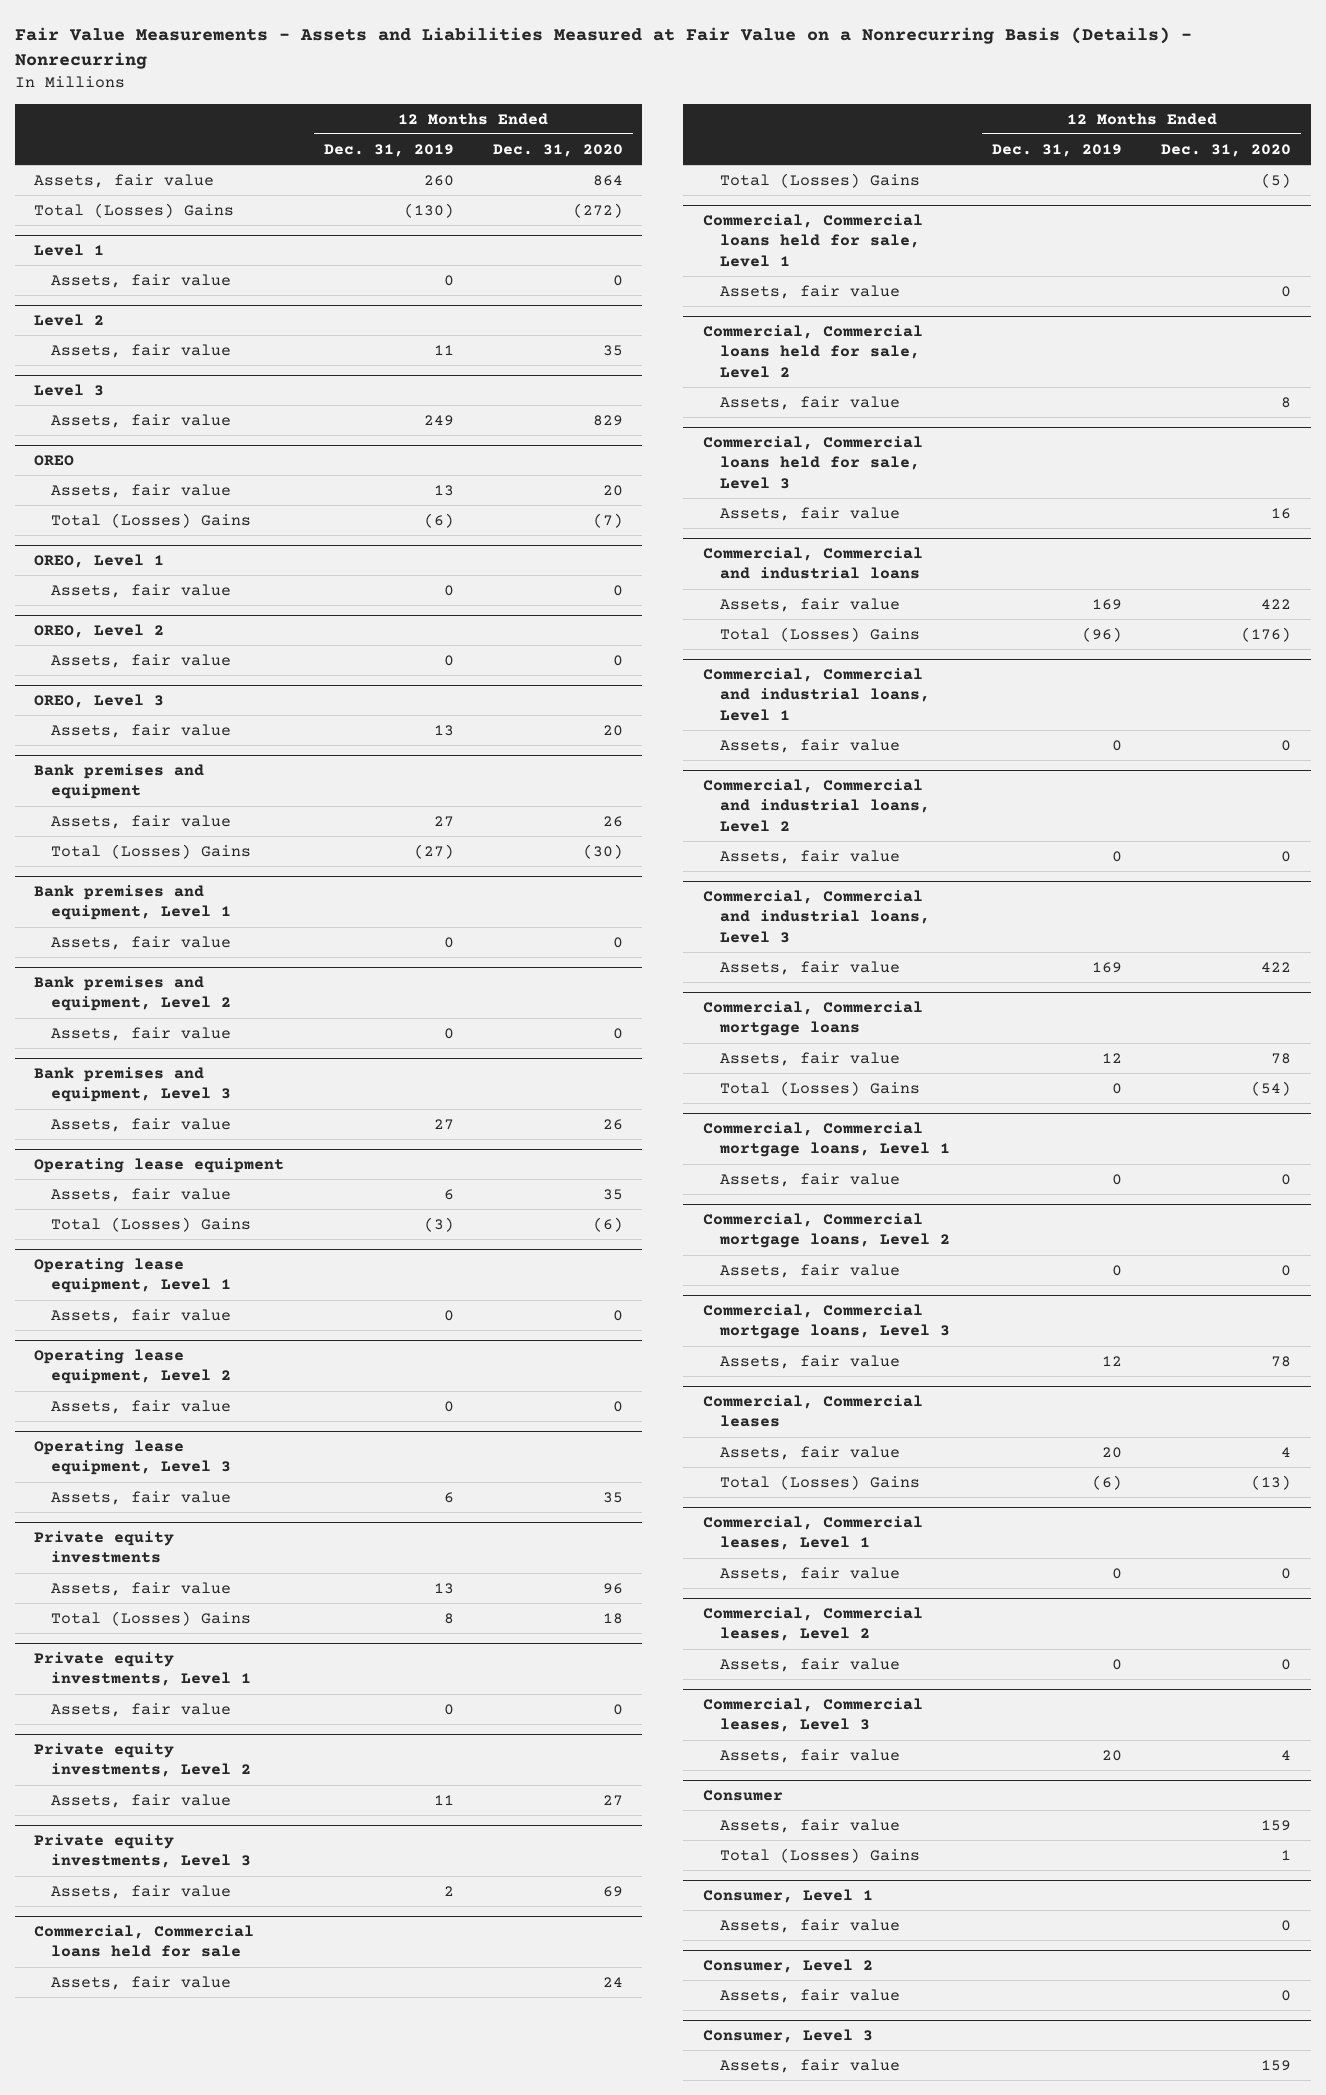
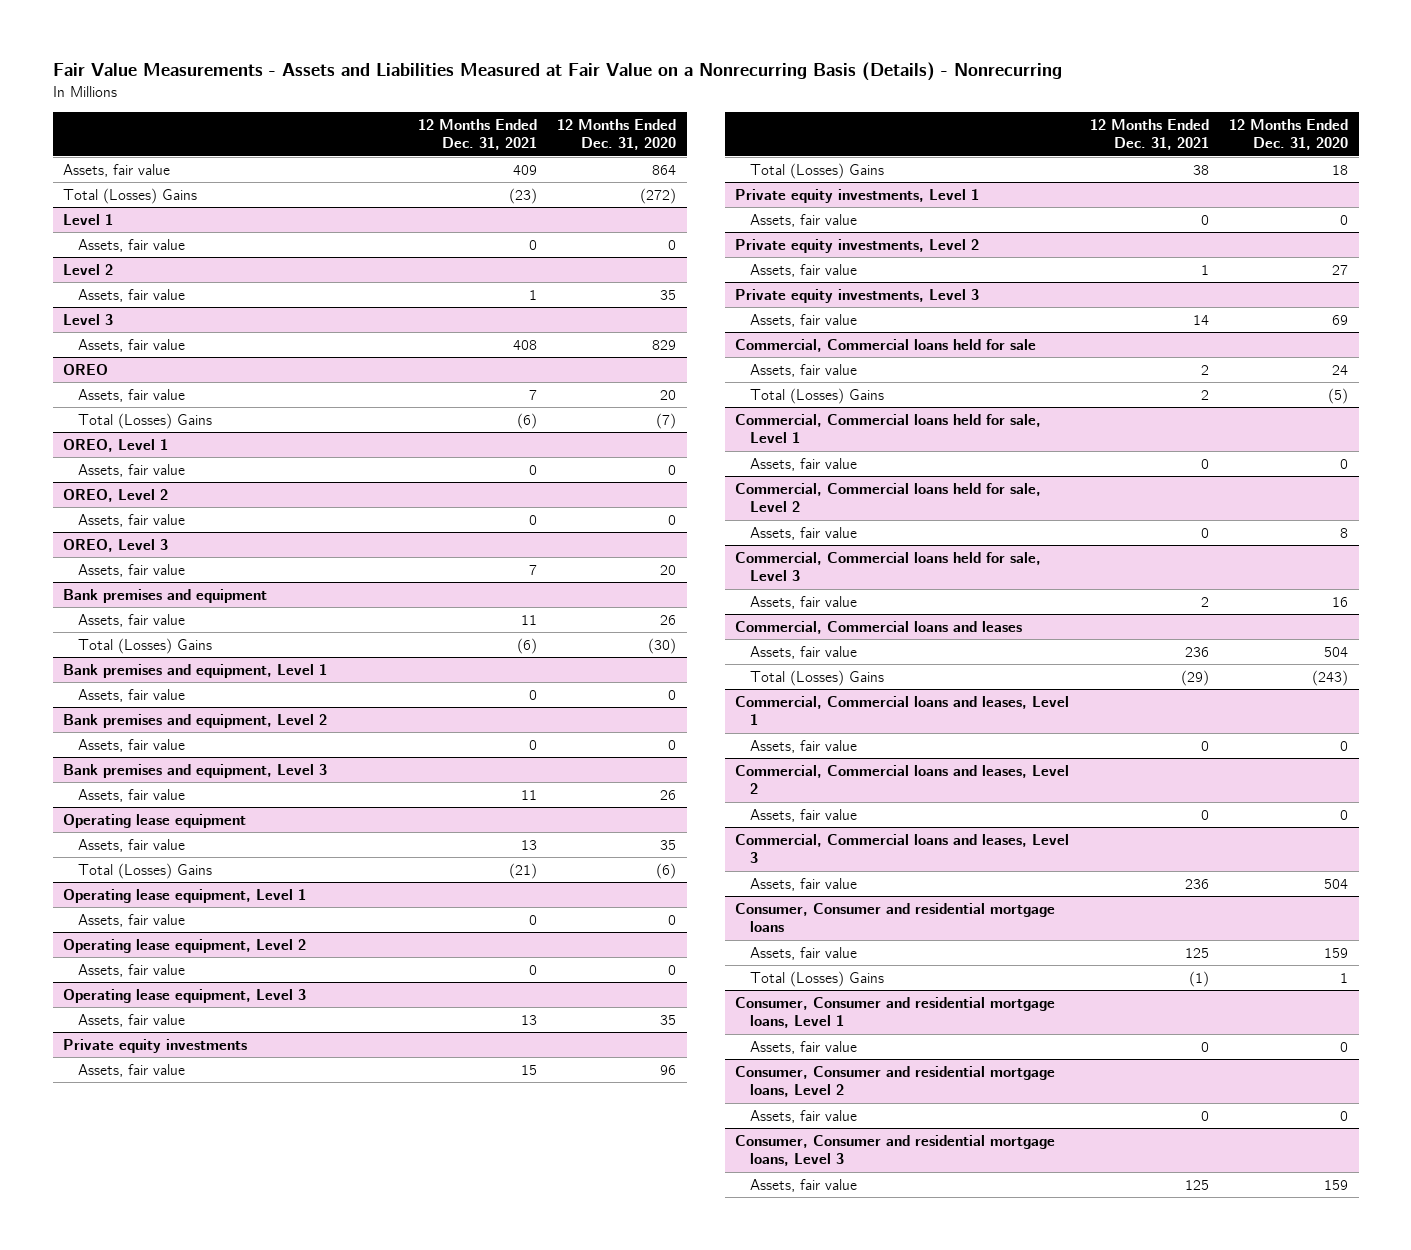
- | 12 Months Ended Dec. 31, 2019 | 12 Months Ended Dec. 31, 2020
+ | 12 Months Ended Dec. 31, 2021 | 12 Months Ended Dec. 31, 2020
- Commercial, Commercial and industrial loans
- Assets, fair value | 169 | 422
- Total (Losses) Gains | (96) | (176)
- Commercial, Commercial and industrial loans, Level 1
- Assets, fair value | 0 | 0
- Commercial, Commercial and industrial loans, Level 2
- Assets, fair value | 0 | 0
- Commercial, Commercial and industrial loans, Level 3
- Assets, fair value | 169 | 422
- Commercial, Commercial mortgage loans
- Assets, fair value | 12 | 78
- Total (Losses) Gains | 0 | (54)
- Commercial, Commercial mortgage loans, Level 1
- Assets, fair value | 0 | 0
- Commercial, Commercial mortgage loans, Level 2
- Assets, fair value | 0 | 0
- Commercial, Commercial mortgage loans, Level 3
- Assets, fair value | 12 | 78
- Commercial, Commercial leases
- Assets, fair value | 20 | 4
- Total (Losses) Gains | (6) | (13)
- Commercial, Commercial leases, Level 1
+ Commercial, Commercial loans and leases
+ Assets, fair value | 236 | 504
+ Total (Losses) Gains | (29) | (243)
+ Commercial, Commercial loans and leases, Level 1
- Commercial, Commercial leases, Level 2
+ Commercial, Commercial loans and leases, Level 2
- Commercial, Commercial leases, Level 3
- Assets, fair value | 20 | 4
- Consumer
+ Commercial, Commercial loans and leases, Level 3
+ Assets, fair value | 236 | 504
+ Consumer, Consumer and residential mortgage loans
- Consumer, Level 1
+ Consumer, Consumer and residential mortgage loans, Level 1
- Consumer, Level 2
+ Consumer, Consumer and residential mortgage loans, Level 2
- Consumer, Level 3
+ Consumer, Consumer and residential mortgage loans, Level 3

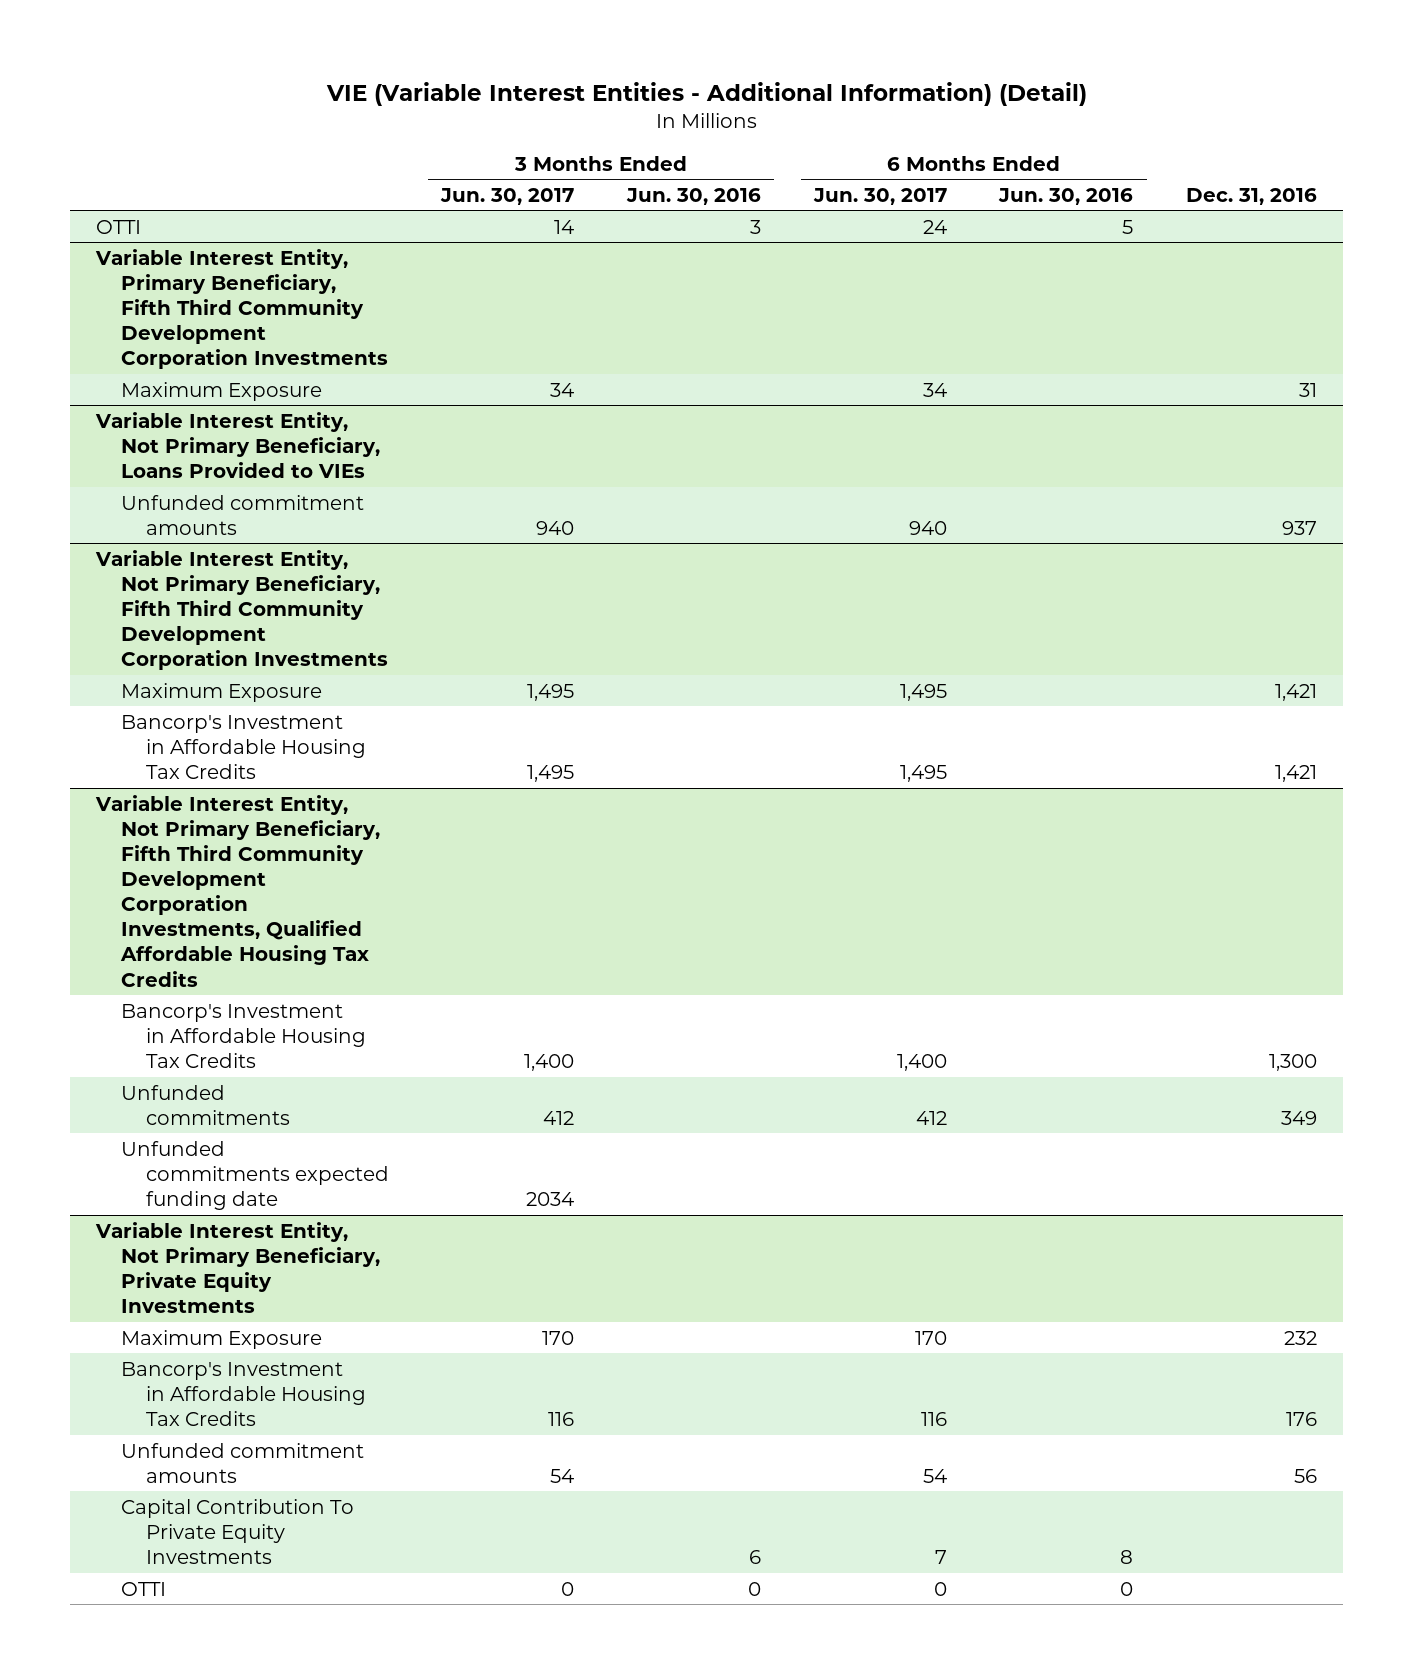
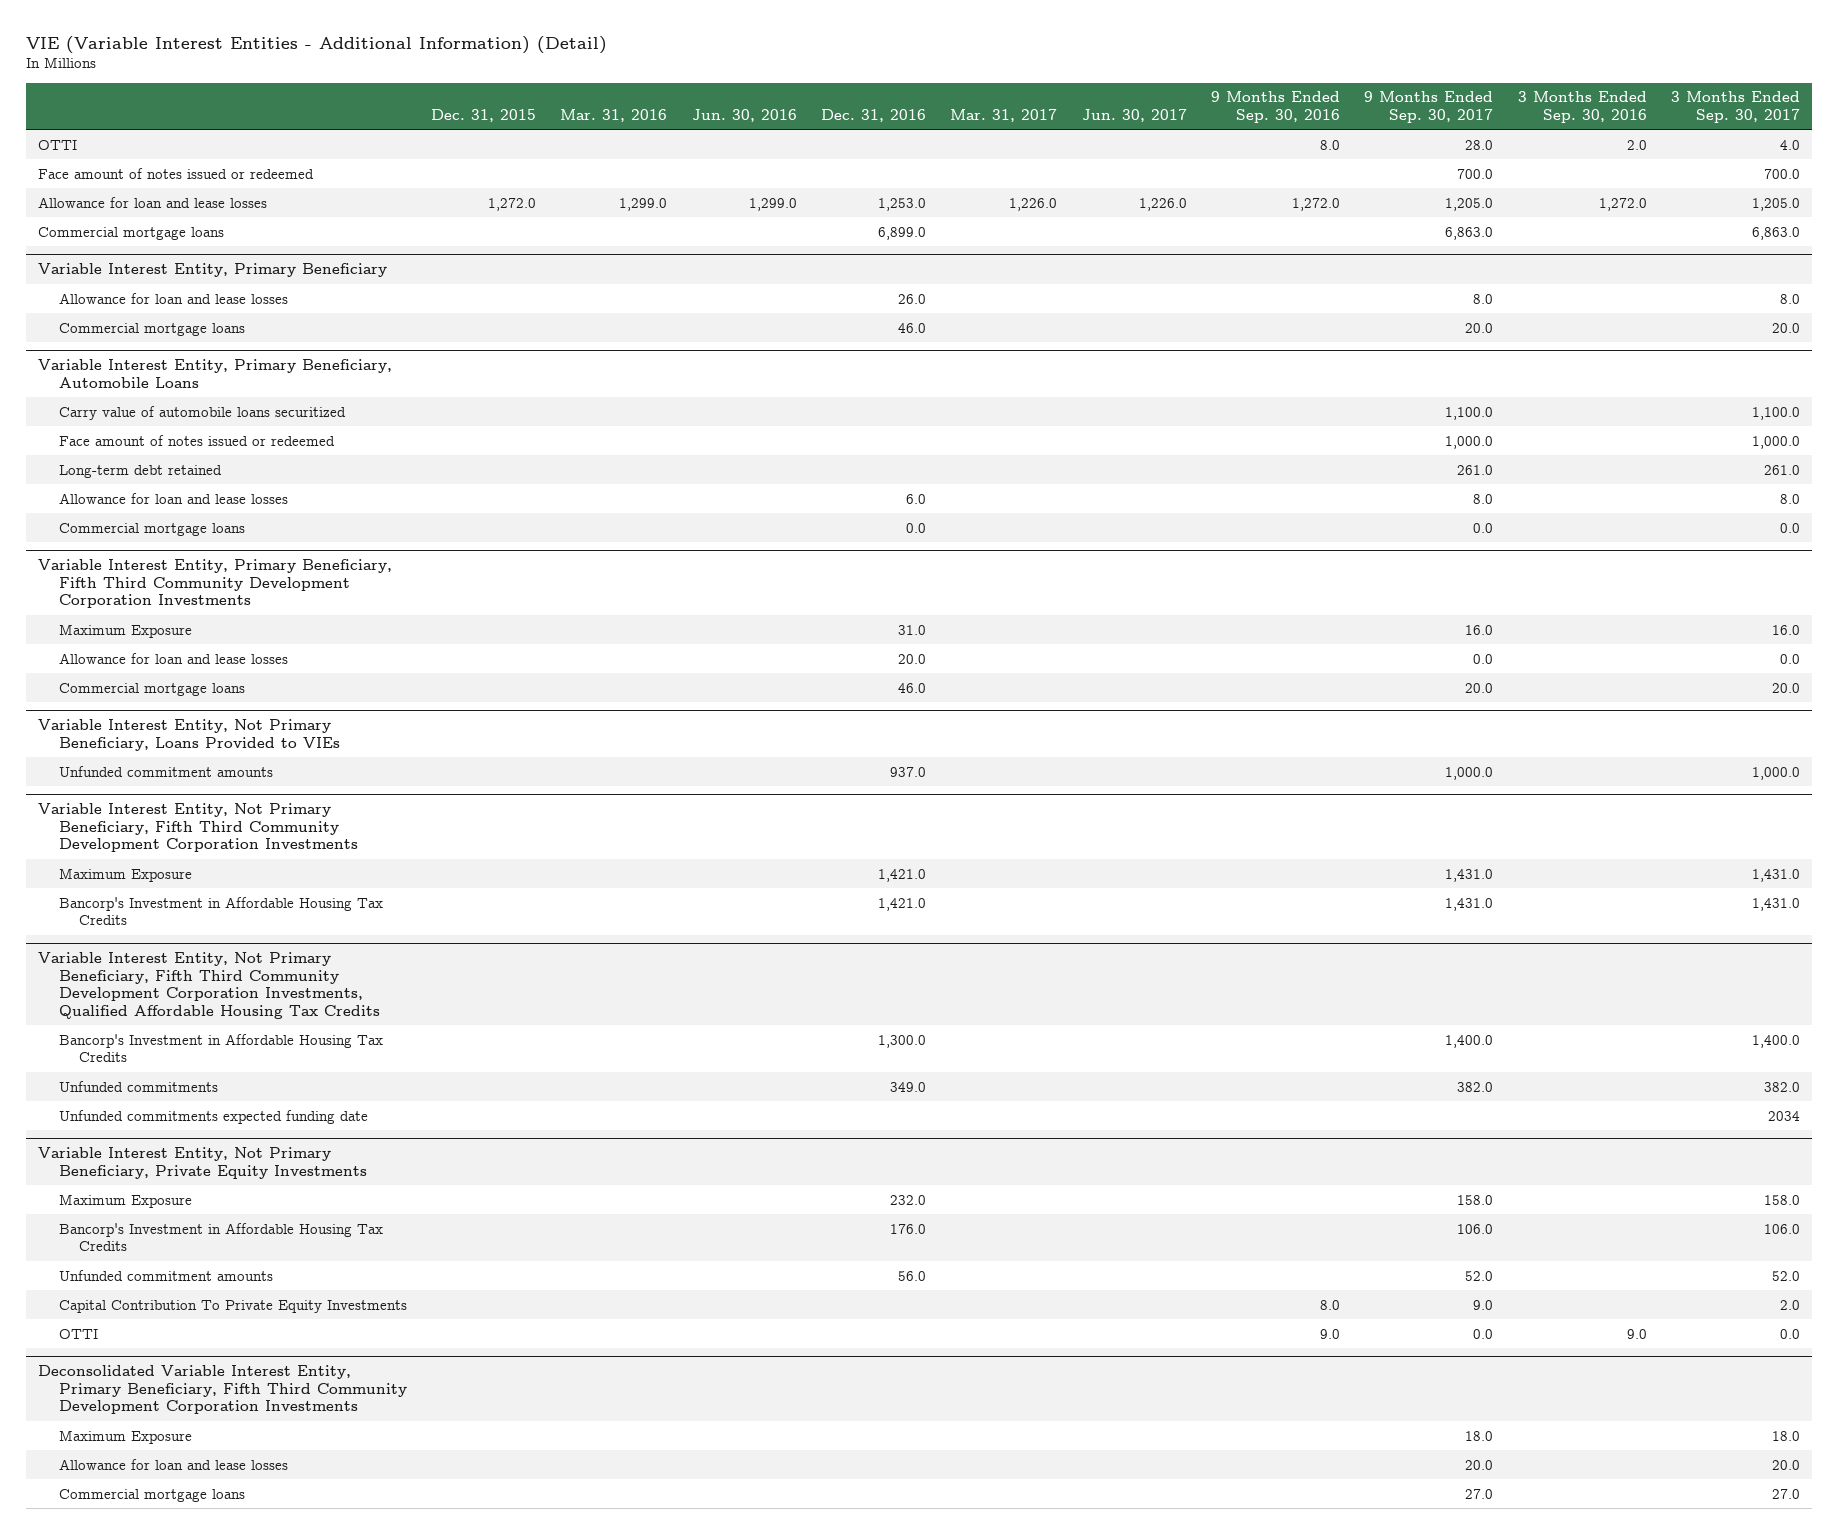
- | 3 Months Ended Jun. 30, 2017 | 3 Months Ended Jun. 30, 2016 | 6 Months Ended Jun. 30, 2017 | 6 Months Ended Jun. 30, 2016 | Dec. 31, 2016
+ | Dec. 31, 2015 | Mar. 31, 2016 | Jun. 30, 2016 | Dec. 31, 2016 | Mar. 31, 2017 | Jun. 30, 2017 | 9 Months Ended Sep. 30, 2016 | 9 Months Ended Sep. 30, 2017 | 3 Months Ended Sep. 30, 2016 | 3 Months Ended Sep. 30, 2017
+ Face amount of notes issued or redeemed | | | | | | | | 700.0 | | 700.0
+ Allowance for loan and lease losses | 1,272.0 | 1,299.0 | 1,299.0 | 1,253.0 | 1,226.0 | 1,226.0 | 1,272.0 | 1,205.0 | 1,272.0 | 1,205.0
+ Commercial mortgage loans | | | | 6,899.0 | | | | 6,863.0 | | 6,863.0
+ Variable Interest Entity, Primary Beneficiary
+ Allowance for loan and lease losses | | | | 26.0 | | | | 8.0 | | 8.0
+ Commercial mortgage loans | | | | 46.0 | | | | 20.0 | | 20.0
+ Variable Interest Entity, Primary Beneficiary, Automobile Loans
+ Carry value of automobile loans securitized | | | | | | | | 1,100.0 | | 1,100.0
+ Face amount of notes issued or redeemed | | | | | | | | 1,000.0 | | 1,000.0
+ Long-term debt retained | | | | | | | | 261.0 | | 261.0
+ Allowance for loan and lease losses | | | | 6.0 | | | | 8.0 | | 8.0
+ Commercial mortgage loans | | | | 0.0 | | | | 0.0 | | 0.0
@ Variable Interest Entity, Primary Beneficiary, Fifth Third Community Development Corporation Investments
- Maximum Exposure | 34 | | 34 | | 31
+ Maximum Exposure | | | | 31.0 | | | | 16.0 | | 16.0
+ Allowance for loan and lease losses | | | | 20.0 | | | | 0.0 | | 0.0
+ Commercial mortgage loans | | | | 46.0 | | | | 20.0 | | 20.0
@ Variable Interest Entity, Not Primary Beneficiary, Loans Provided to VIEs
- Unfunded commitment amounts | 940 | | 940 | | 937
+ Unfunded commitment amounts | | | | 937.0 | | | | 1,000.0 | | 1,000.0
@ Variable Interest Entity, Not Primary Beneficiary, Fifth Third Community Development Corporation Investments
- Maximum Exposure | 1,495 | | 1,495 | | 1,421
- Bancorp's Investment in Affordable Housing Tax Credits | 1,495 | | 1,495 | | 1,421
+ Maximum Exposure | | | | 1,421.0 | | | | 1,431.0 | | 1,431.0
+ Bancorp's Investment in Affordable Housing Tax Credits | | | | 1,421.0 | | | | 1,431.0 | | 1,431.0
@ Variable Interest Entity, Not Primary Beneficiary, Fifth Third Community Development Corporation Investments, Qualified Affordable Housing Tax Credits
- Bancorp's Investment in Affordable Housing Tax Credits | 1,400 | | 1,400 | | 1,300
- Unfunded commitments | 412 | | 412 | | 349
+ Bancorp's Investment in Affordable Housing Tax Credits | | | | 1,300.0 | | | | 1,400.0 | | 1,400.0
+ Unfunded commitments | | | | 349.0 | | | | 382.0 | | 382.0
@ Variable Interest Entity, Not Primary Beneficiary, Private Equity Investments
- Maximum Exposure | 170 | | 170 | | 232
- Bancorp's Investment in Affordable Housing Tax Credits | 116 | | 116 | | 176
- Unfunded commitment amounts | 54 | | 54 | | 56
+ Maximum Exposure | | | | 232.0 | | | | 158.0 | | 158.0
+ Bancorp's Investment in Affordable Housing Tax Credits | | | | 176.0 | | | | 106.0 | | 106.0
+ Unfunded commitment amounts | | | | 56.0 | | | | 52.0 | | 52.0
+ Deconsolidated Variable Interest Entity, Primary Beneficiary, Fifth Third Community Development Corporation Investments
+ Maximum Exposure | | | | | | | | 18.0 | | 18.0
+ Allowance for loan and lease losses | | | | | | | | 20.0 | | 20.0
+ Commercial mortgage loans | | | | | | | | 27.0 | | 27.0

